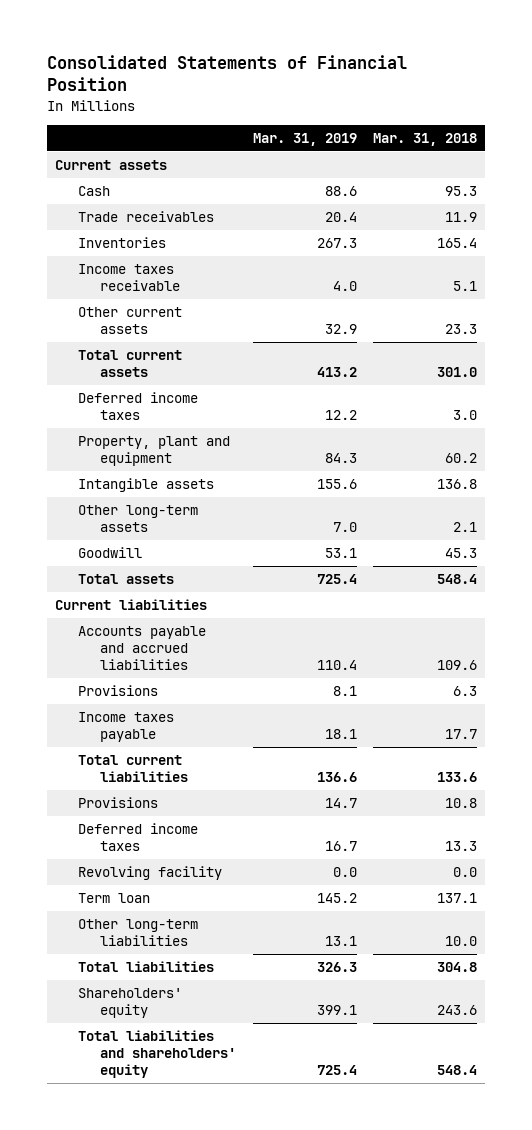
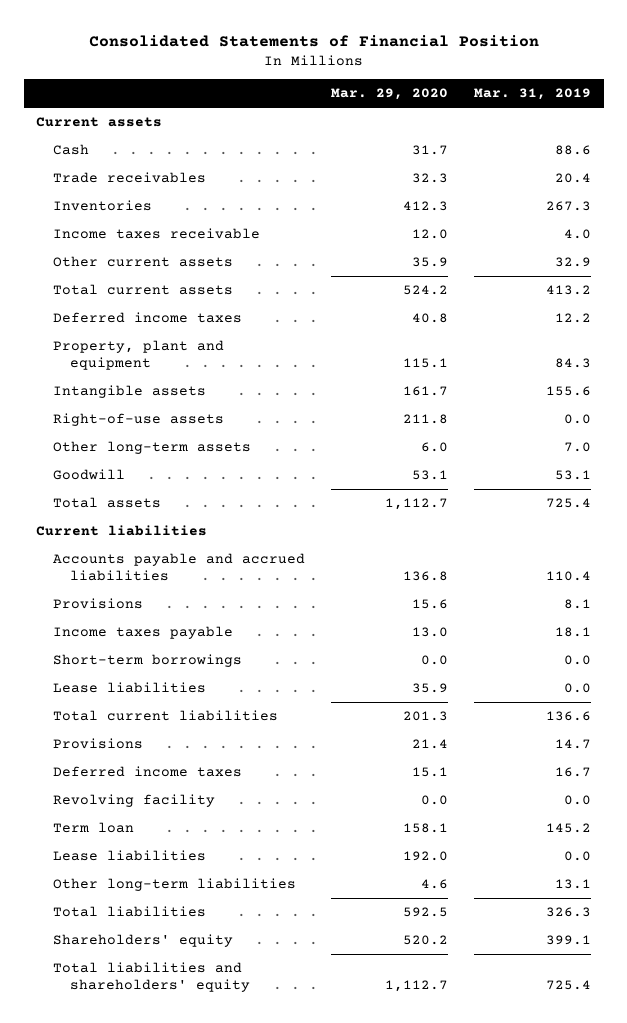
- | Mar. 31, 2019 | Mar. 31, 2018
+ | Mar. 29, 2020 | Mar. 31, 2019
+ Right-of-use assets | 211.8 | 0.0
+ Short-term borrowings | 0.0 | 0.0
+ Lease liabilities | 35.9 | 0.0
+ Lease liabilities | 192.0 | 0.0

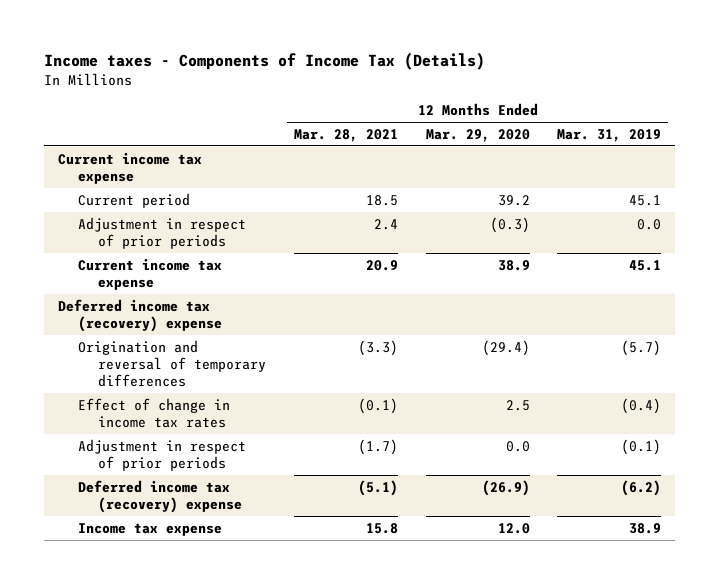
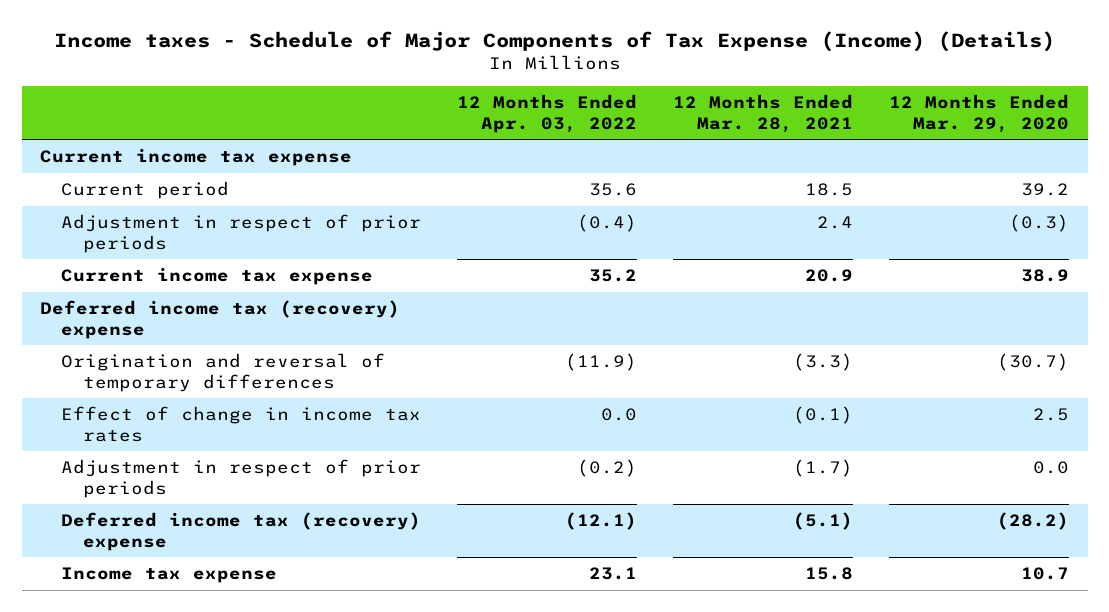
- Income taxes - Components of Income Tax (Details)
+ Income taxes - Schedule of Major Components of Tax Expense (Income) (Details)
- | 12 Months Ended Mar. 28, 2021 | 12 Months Ended Mar. 29, 2020 | 12 Months Ended Mar. 31, 2019
+ | 12 Months Ended Apr. 03, 2022 | 12 Months Ended Mar. 28, 2021 | 12 Months Ended Mar. 29, 2020
- Origination and reversal of temporary differences | (3.3) | (29.4) | (5.7)
+ Origination and reversal of temporary differences | (11.9) | (3.3) | (30.7)
- Deferred income tax (recovery) expense | (5.1) | (26.9) | (6.2)
- Income tax expense | 15.8 | 12.0 | 38.9
+ Deferred income tax (recovery) expense | (12.1) | (5.1) | (28.2)
+ Income tax expense | 23.1 | 15.8 | 10.7

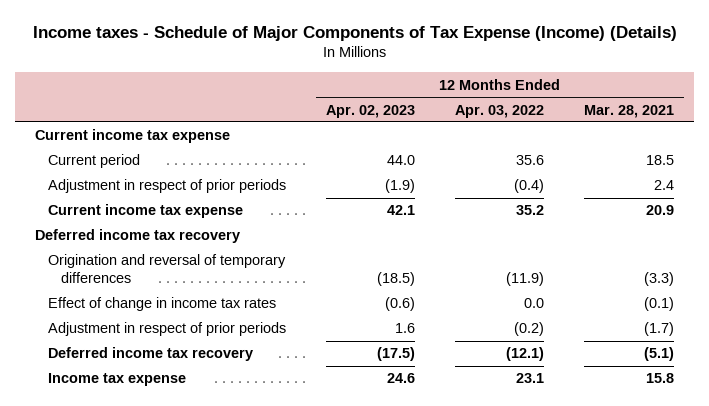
- | 12 Months Ended Apr. 03, 2022 | 12 Months Ended Mar. 28, 2021 | 12 Months Ended Mar. 29, 2020
+ | 12 Months Ended Apr. 02, 2023 | 12 Months Ended Apr. 03, 2022 | 12 Months Ended Mar. 28, 2021
- Deferred income tax (recovery) expense
+ Deferred income tax recovery
- Deferred income tax (recovery) expense | (12.1) | (5.1) | (28.2)
+ Deferred income tax recovery | (17.5) | (12.1) | (5.1)

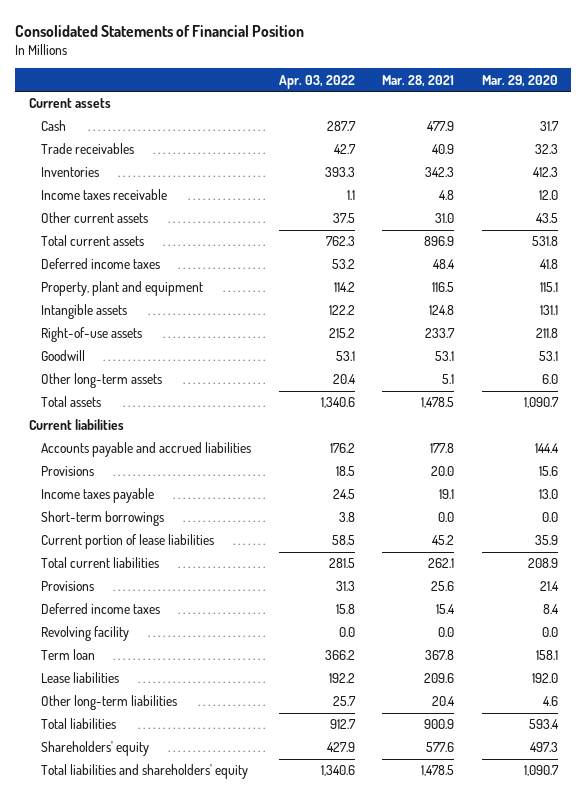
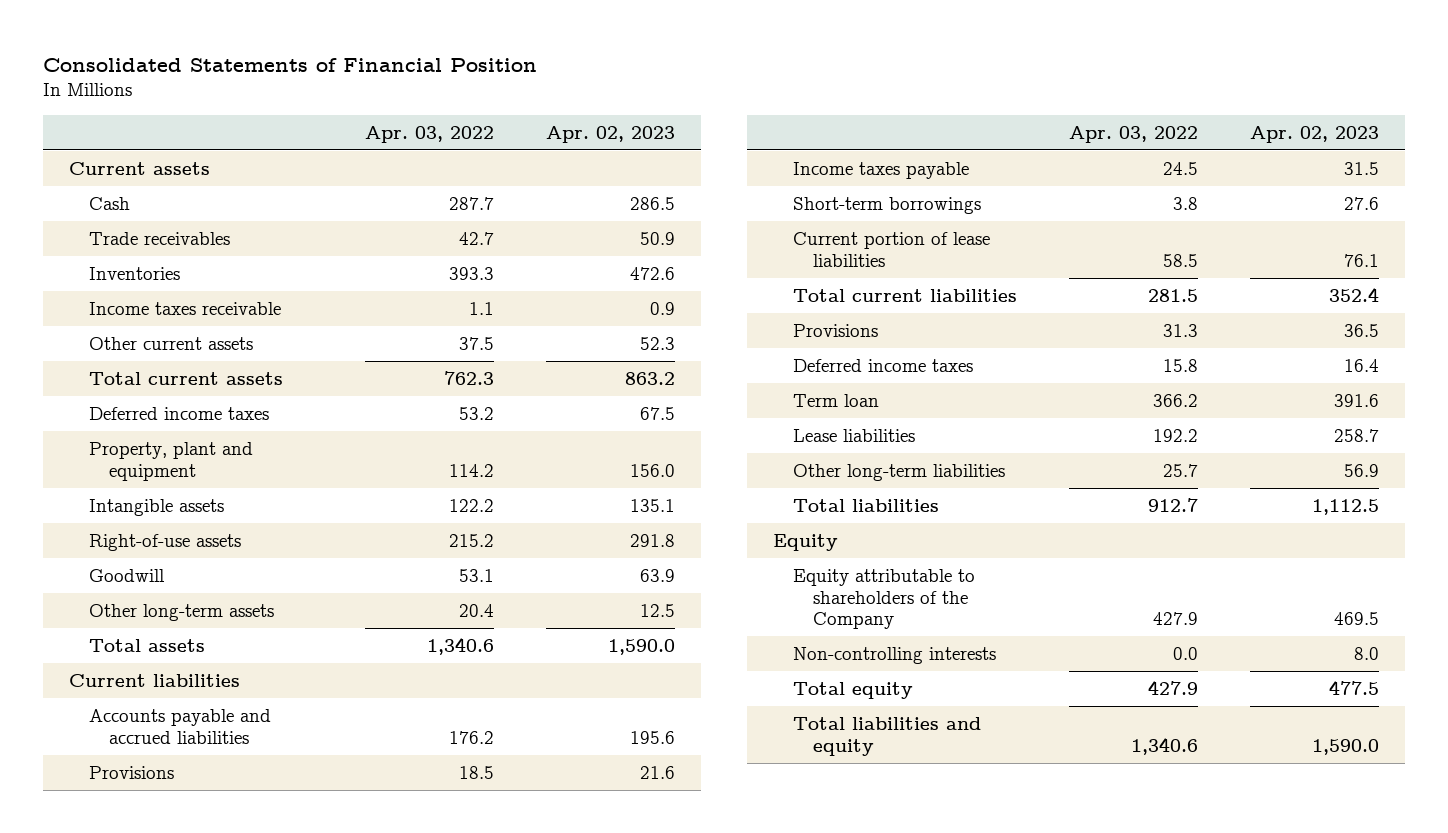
- | Apr. 03, 2022 | Mar. 28, 2021 | Mar. 29, 2020
+ | Apr. 03, 2022 | Apr. 02, 2023
- Revolving facility | 0.0 | 0.0 | 0.0
- Shareholders' equity | 427.9 | 577.6 | 497.3
- Total liabilities and shareholders' equity | 1,340.6 | 1,478.5 | 1,090.7
+ Equity
+ Equity attributable to shareholders of the Company | 427.9 | 469.5
+ Non-controlling interests | 0.0 | 8.0
+ Total equity | 427.9 | 477.5
+ Total liabilities and equity | 1,340.6 | 1,590.0

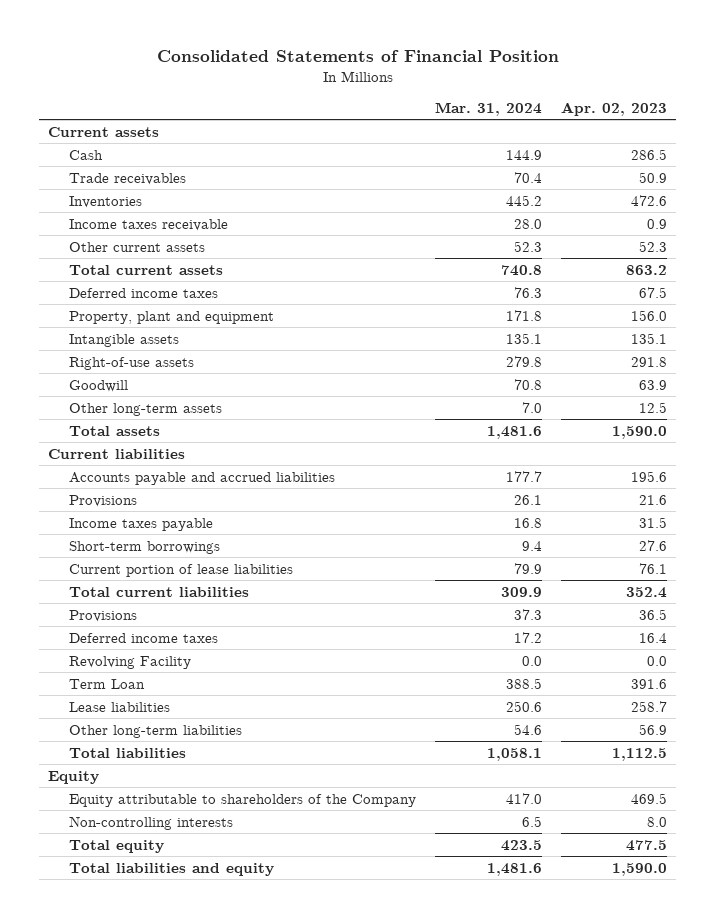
- | Apr. 03, 2022 | Apr. 02, 2023
+ | Mar. 31, 2024 | Apr. 02, 2023
- Term loan | 366.2 | 391.6
+ Revolving Facility | 0.0 | 0.0
+ Term Loan | 388.5 | 391.6

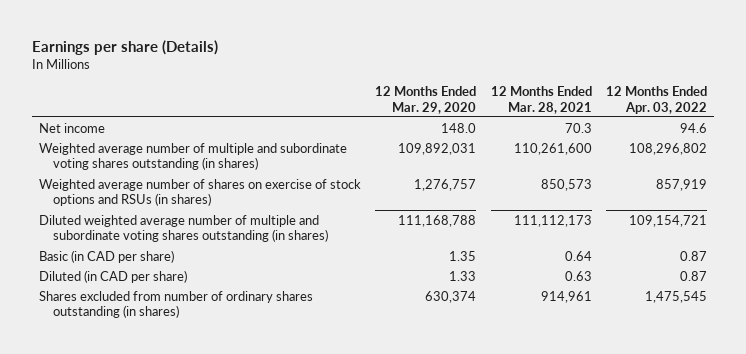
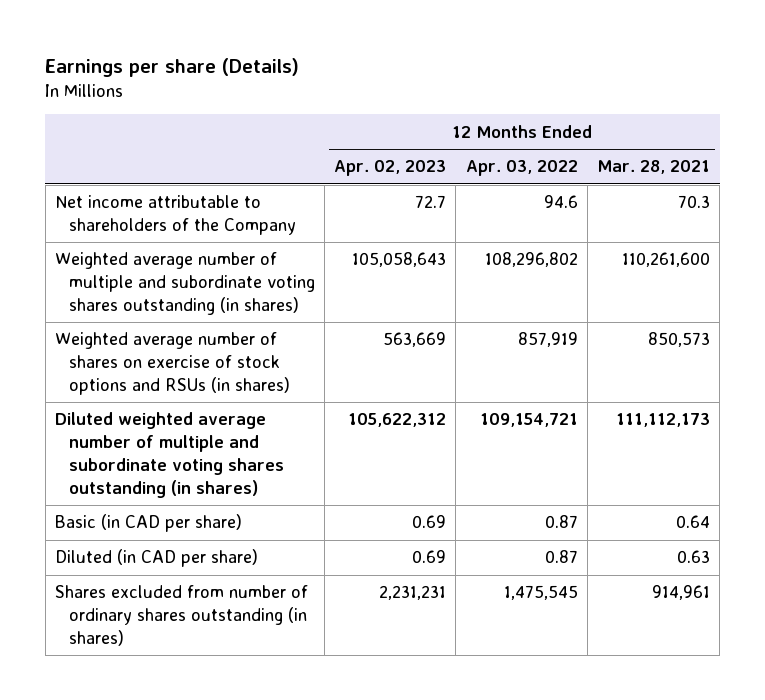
- | 12 Months Ended Mar. 29, 2020 | 12 Months Ended Mar. 28, 2021 | 12 Months Ended Apr. 03, 2022
+ | 12 Months Ended Apr. 02, 2023 | 12 Months Ended Apr. 03, 2022 | 12 Months Ended Mar. 28, 2021
- Net income | 148.0 | 70.3 | 94.6
+ Net income attributable to shareholders of the Company | 72.7 | 94.6 | 70.3

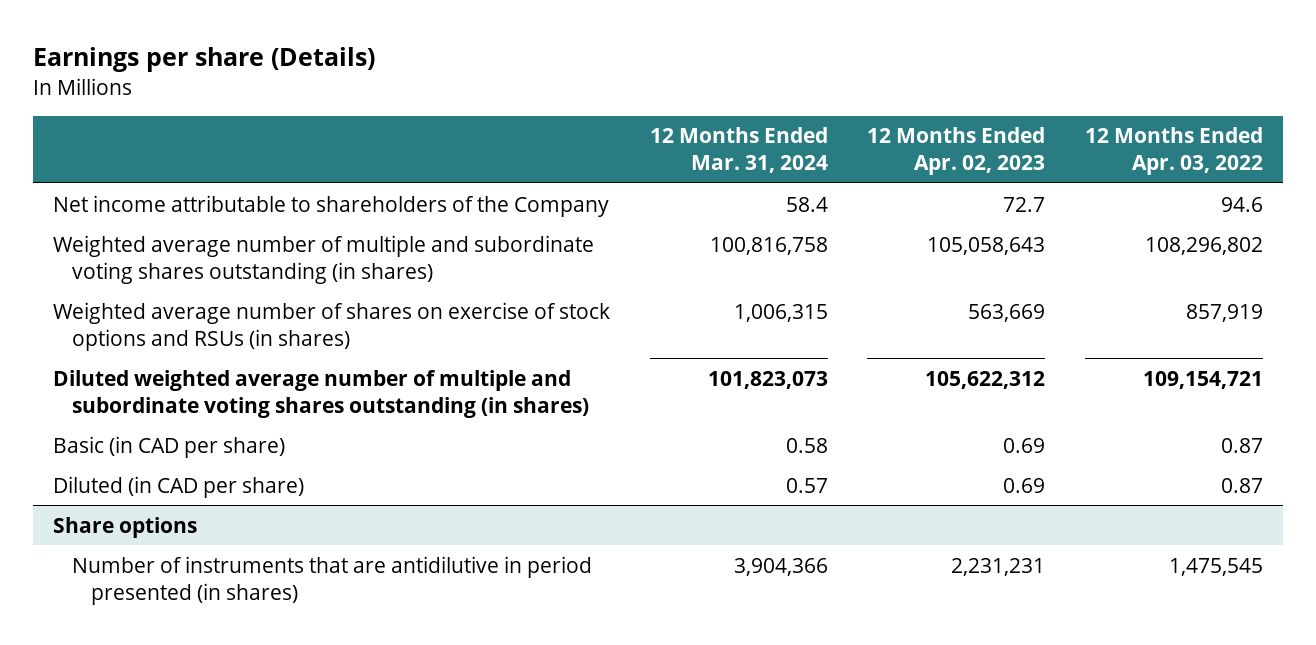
- | 12 Months Ended Apr. 02, 2023 | 12 Months Ended Apr. 03, 2022 | 12 Months Ended Mar. 28, 2021
+ | 12 Months Ended Mar. 31, 2024 | 12 Months Ended Apr. 02, 2023 | 12 Months Ended Apr. 03, 2022
- Shares excluded from number of ordinary shares outstanding (in shares) | 2,231,231 | 1,475,545 | 914,961
+ Share options
+ Number of instruments that are antidilutive in period presented (in shares) | 3,904,366 | 2,231,231 | 1,475,545

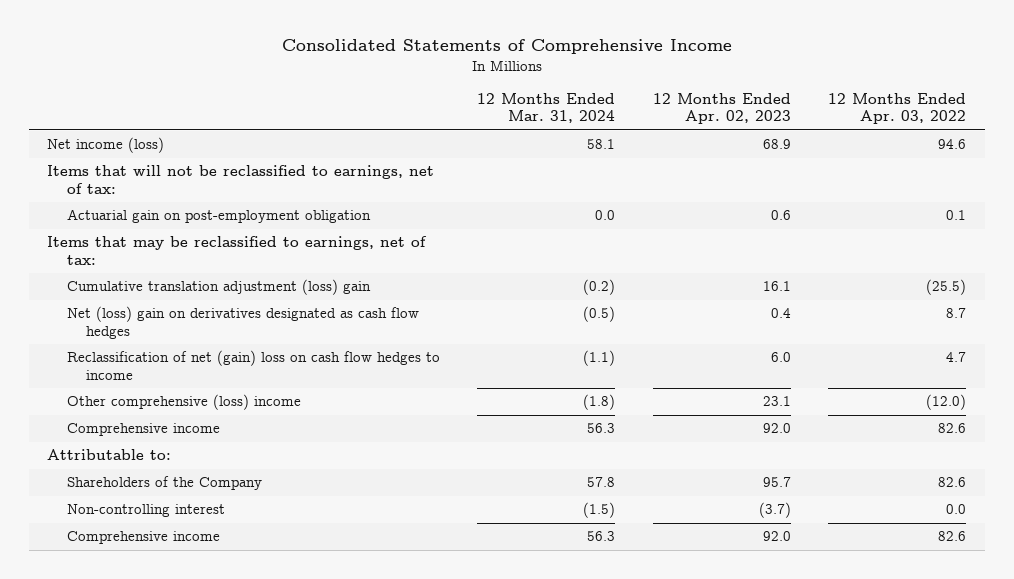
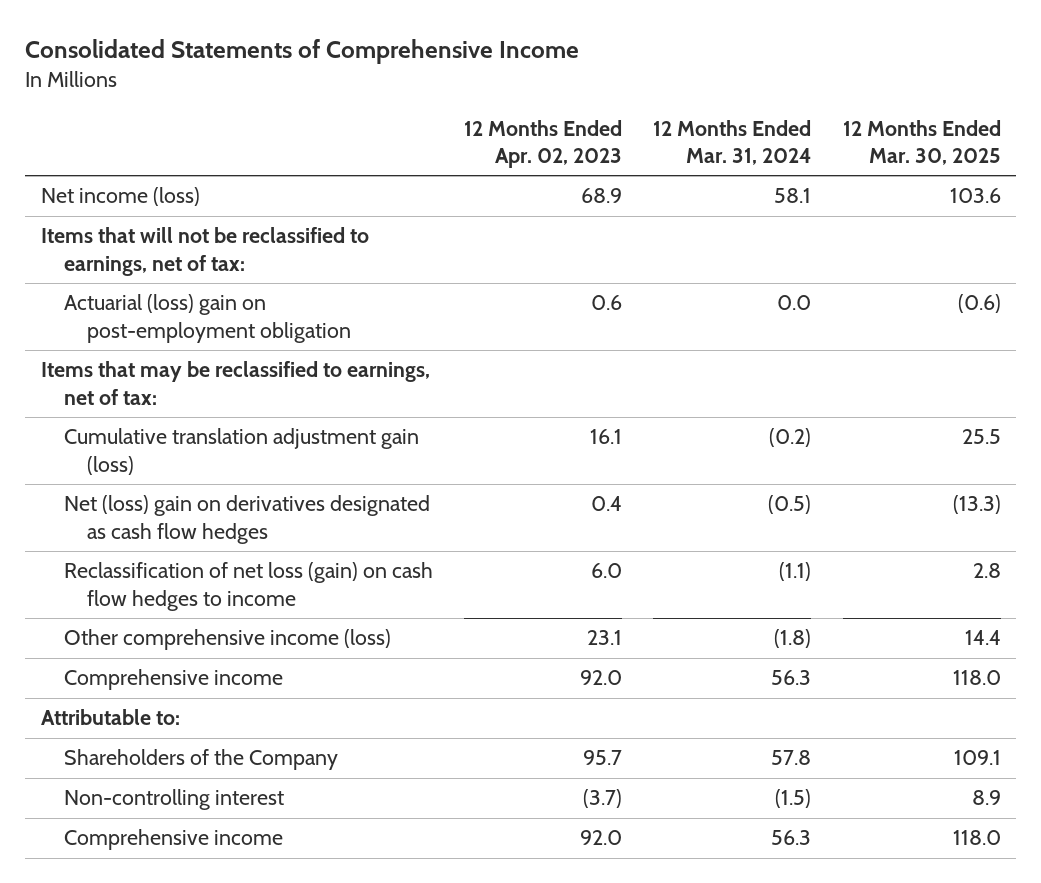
- | 12 Months Ended Mar. 31, 2024 | 12 Months Ended Apr. 02, 2023 | 12 Months Ended Apr. 03, 2022
+ | 12 Months Ended Apr. 02, 2023 | 12 Months Ended Mar. 31, 2024 | 12 Months Ended Mar. 30, 2025
- Actuarial gain on post-employment obligation | 0.0 | 0.6 | 0.1
+ Actuarial (loss) gain on post-employment obligation | 0.6 | 0.0 | (0.6)
- Cumulative translation adjustment (loss) gain | (0.2) | 16.1 | (25.5)
+ Cumulative translation adjustment gain (loss) | 16.1 | (0.2) | 25.5
- Reclassification of net (gain) loss on cash flow hedges to income | (1.1) | 6.0 | 4.7
- Other comprehensive (loss) income | (1.8) | 23.1 | (12.0)
+ Reclassification of net loss (gain) on cash flow hedges to income | 6.0 | (1.1) | 2.8
+ Other comprehensive income (loss) | 23.1 | (1.8) | 14.4

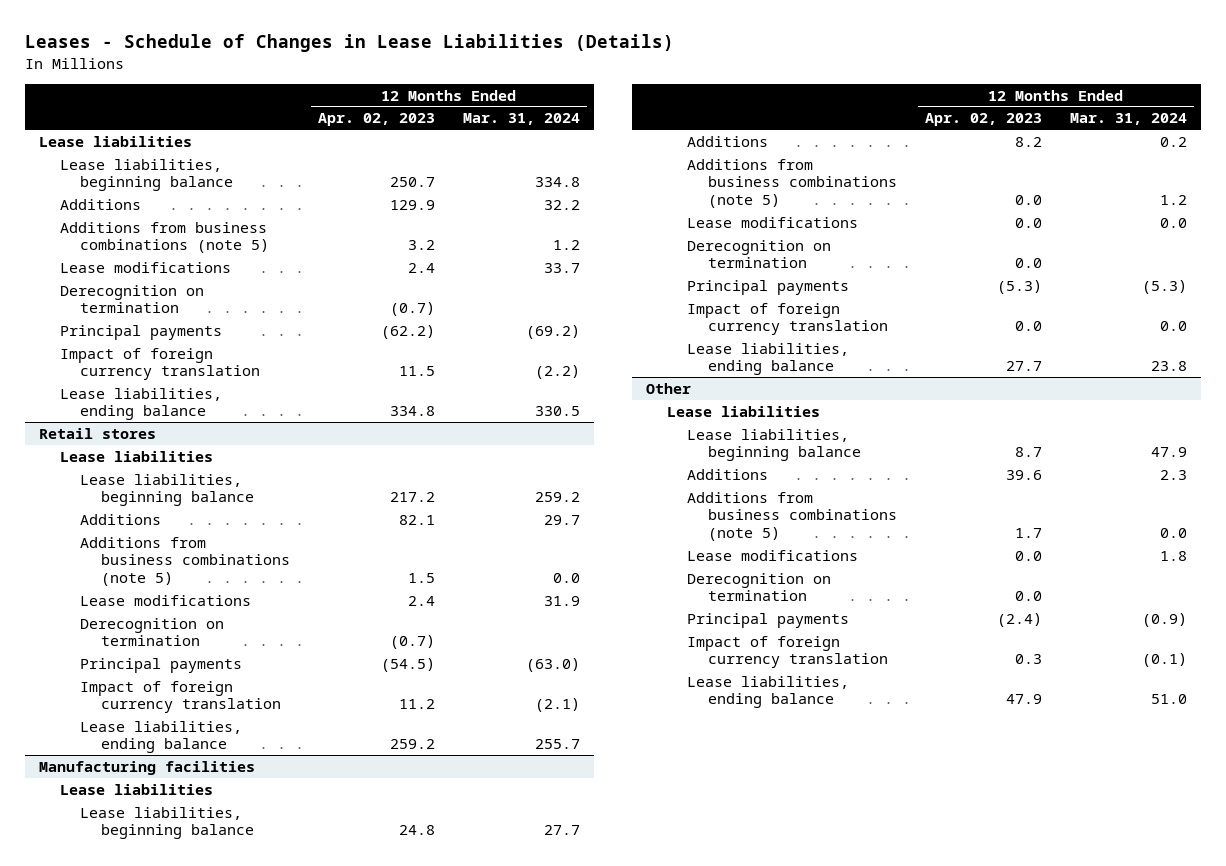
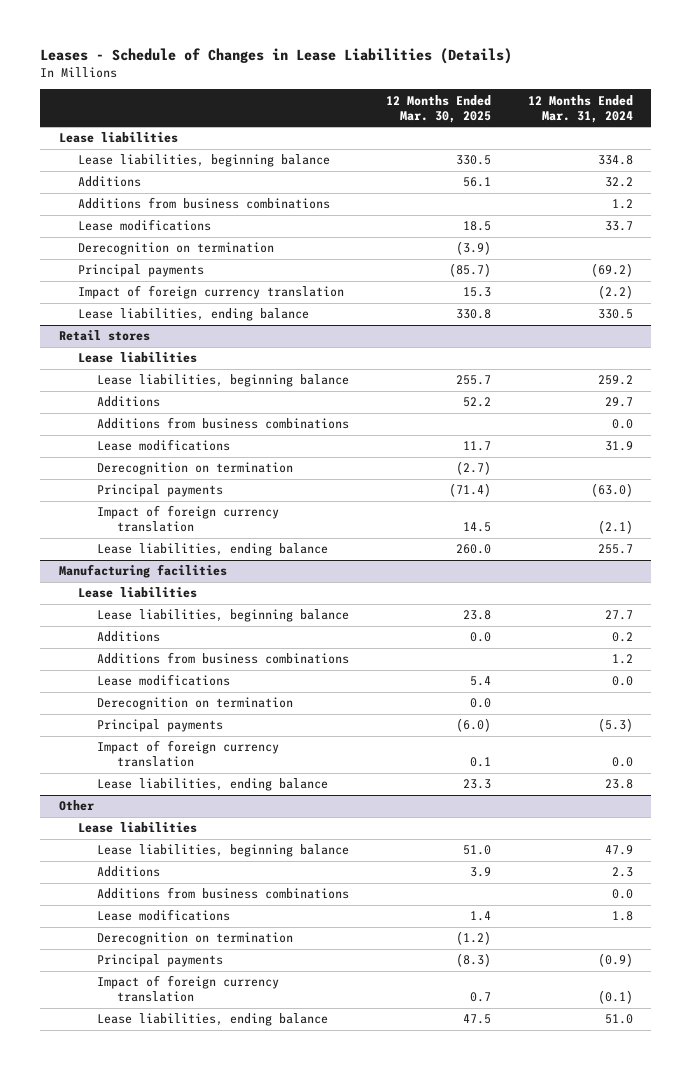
- | 12 Months Ended Apr. 02, 2023 | 12 Months Ended Mar. 31, 2024
+ | 12 Months Ended Mar. 30, 2025 | 12 Months Ended Mar. 31, 2024
- Additions from business combinations (note 5) | 3.2 | 1.2
+ Additions from business combinations | | 1.2
@ Retail stores
- Additions from business combinations (note 5) | 1.5 | 0.0
+ Additions from business combinations | | 0.0
@ Manufacturing facilities
- Additions from business combinations (note 5) | 0.0 | 1.2
+ Additions from business combinations | | 1.2
@ Other
- Additions from business combinations (note 5) | 1.7 | 0.0
+ Additions from business combinations | | 0.0

